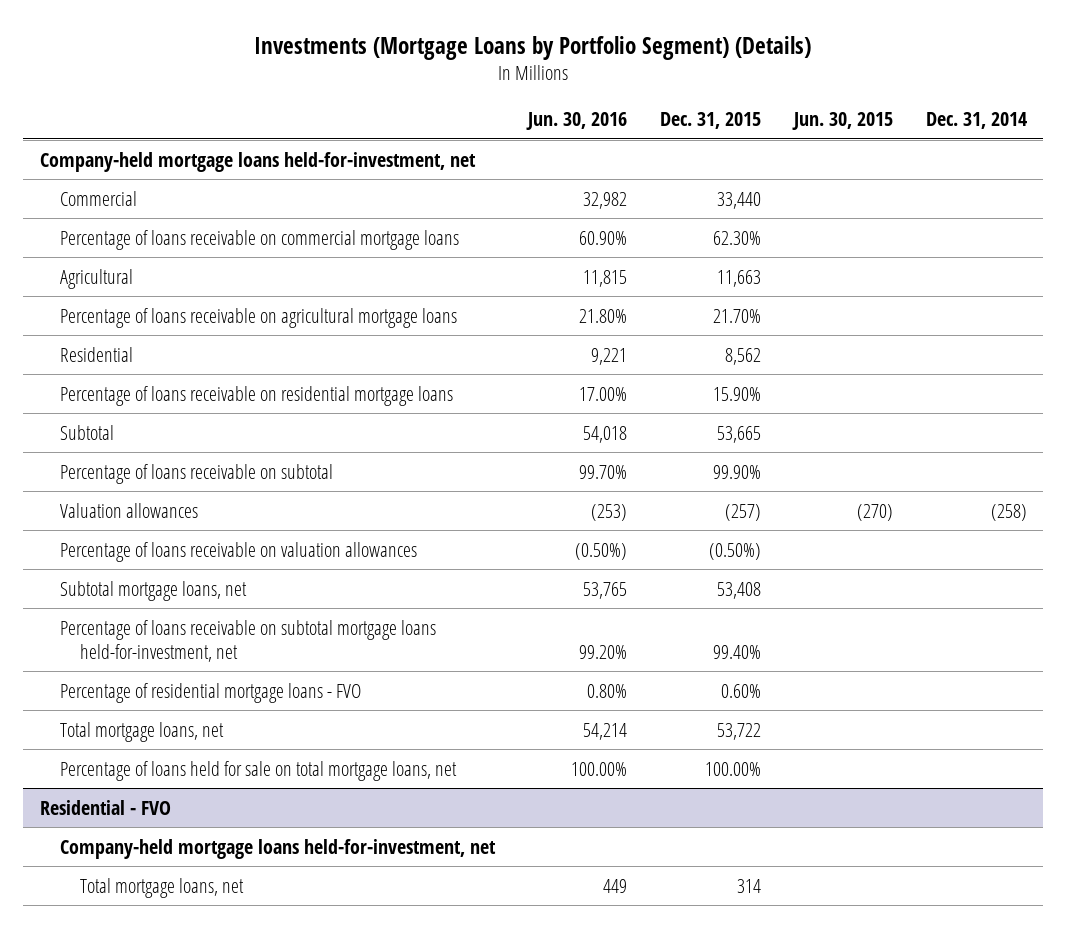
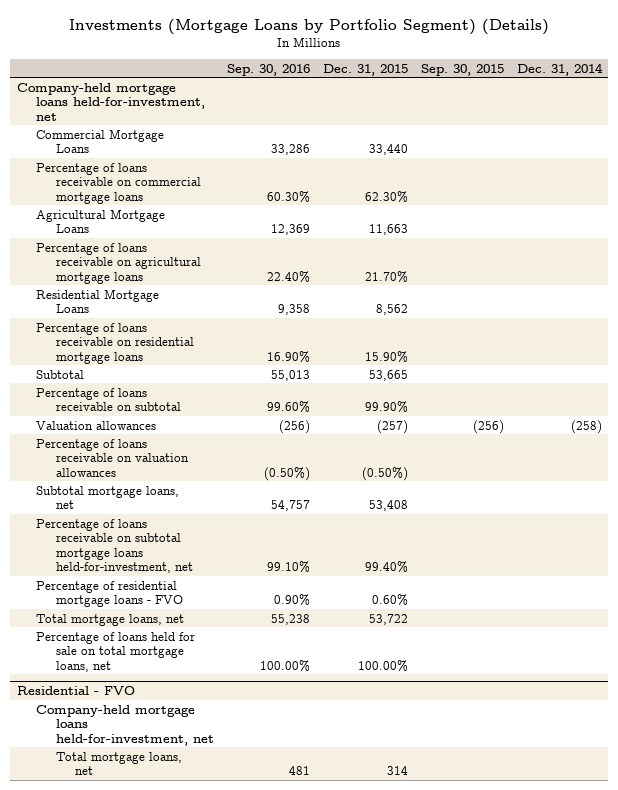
- | Jun. 30, 2016 | Dec. 31, 2015 | Jun. 30, 2015 | Dec. 31, 2014
+ | Sep. 30, 2016 | Dec. 31, 2015 | Sep. 30, 2015 | Dec. 31, 2014
- Commercial | 32,982 | 33,440 | |
+ Commercial Mortgage Loans | 33,286 | 33,440 | |
- Agricultural | 11,815 | 11,663 | |
+ Agricultural Mortgage Loans | 12,369 | 11,663 | |
- Residential | 9,221 | 8,562 | |
+ Residential Mortgage Loans | 9,358 | 8,562 | |

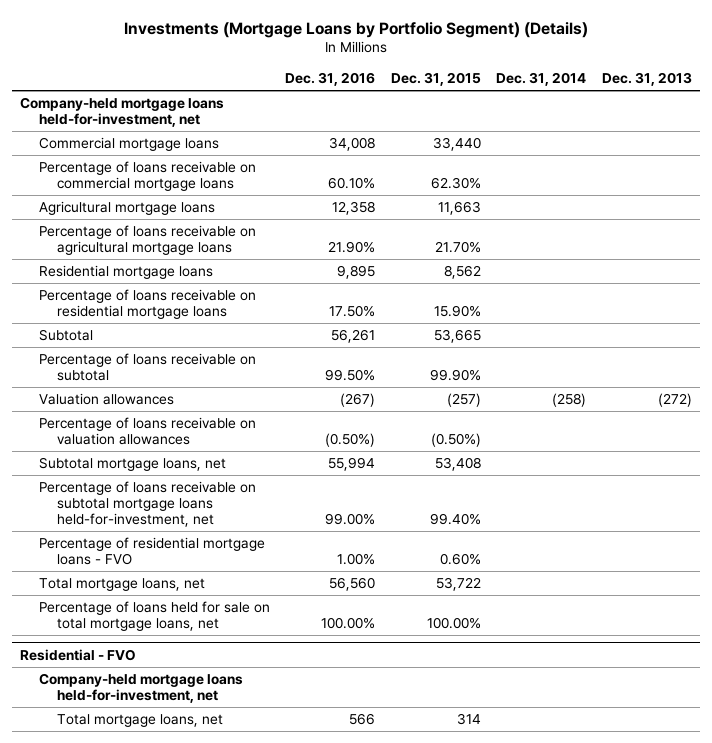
- | Sep. 30, 2016 | Dec. 31, 2015 | Sep. 30, 2015 | Dec. 31, 2014
+ | Dec. 31, 2016 | Dec. 31, 2015 | Dec. 31, 2014 | Dec. 31, 2013
- Commercial Mortgage Loans | 33,286 | 33,440 | |
+ Commercial mortgage loans | 34,008 | 33,440 | |
- Agricultural Mortgage Loans | 12,369 | 11,663 | |
+ Agricultural mortgage loans | 12,358 | 11,663 | |
- Residential Mortgage Loans | 9,358 | 8,562 | |
+ Residential mortgage loans | 9,895 | 8,562 | |

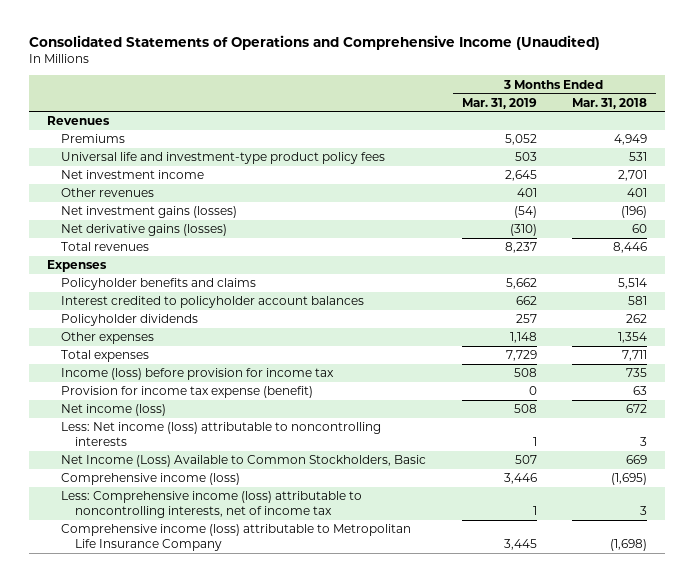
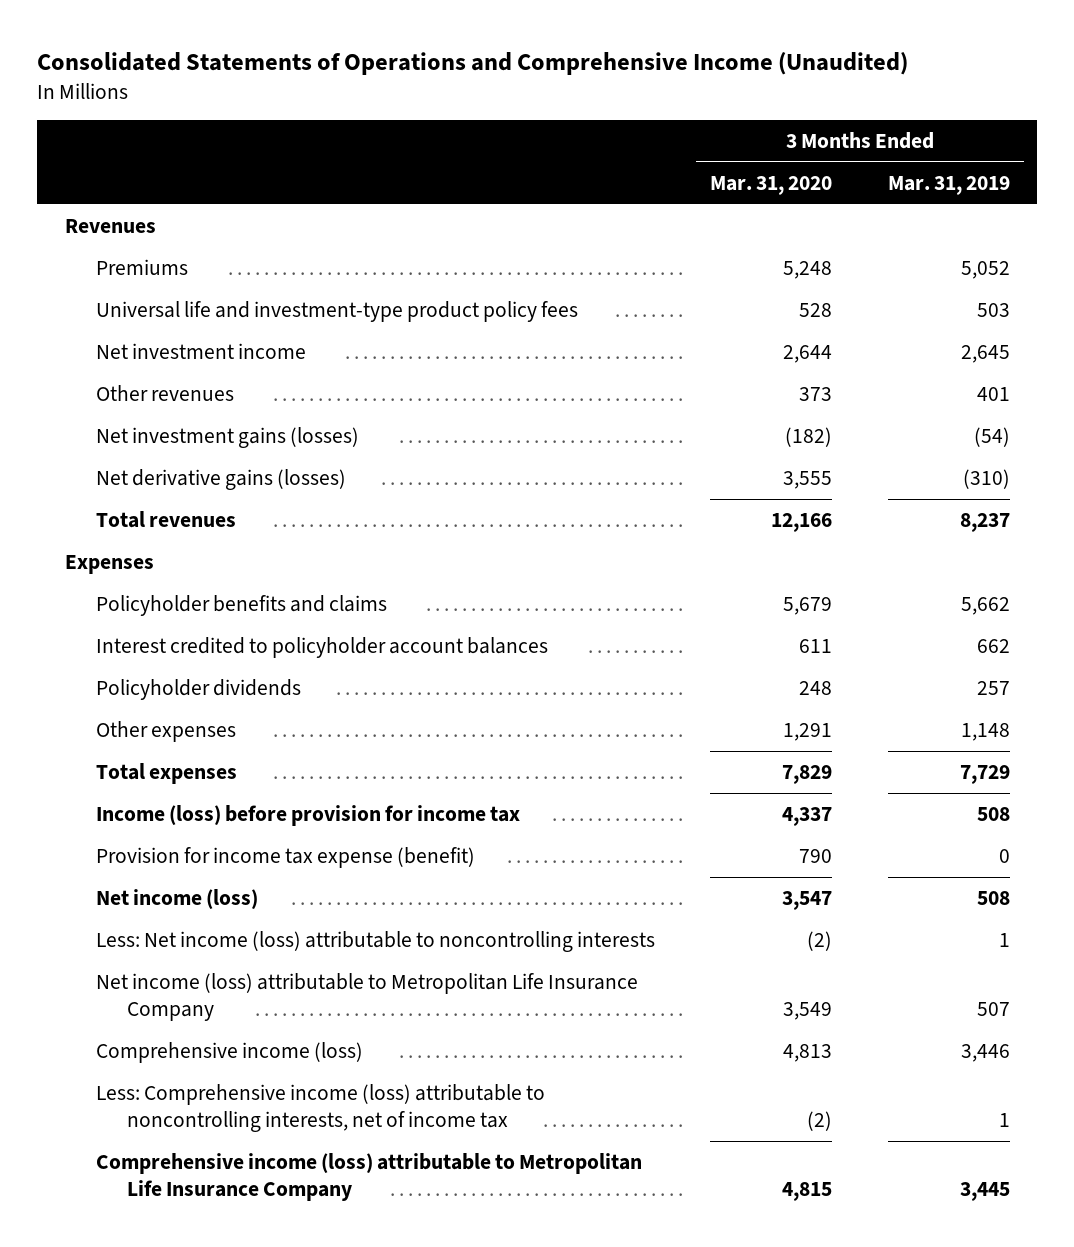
- | 3 Months Ended Mar. 31, 2019 | 3 Months Ended Mar. 31, 2018
+ | 3 Months Ended Mar. 31, 2020 | 3 Months Ended Mar. 31, 2019
- Net Income (Loss) Available to Common Stockholders, Basic | 507 | 669
+ Net income (loss) attributable to Metropolitan Life Insurance Company | 3,549 | 507

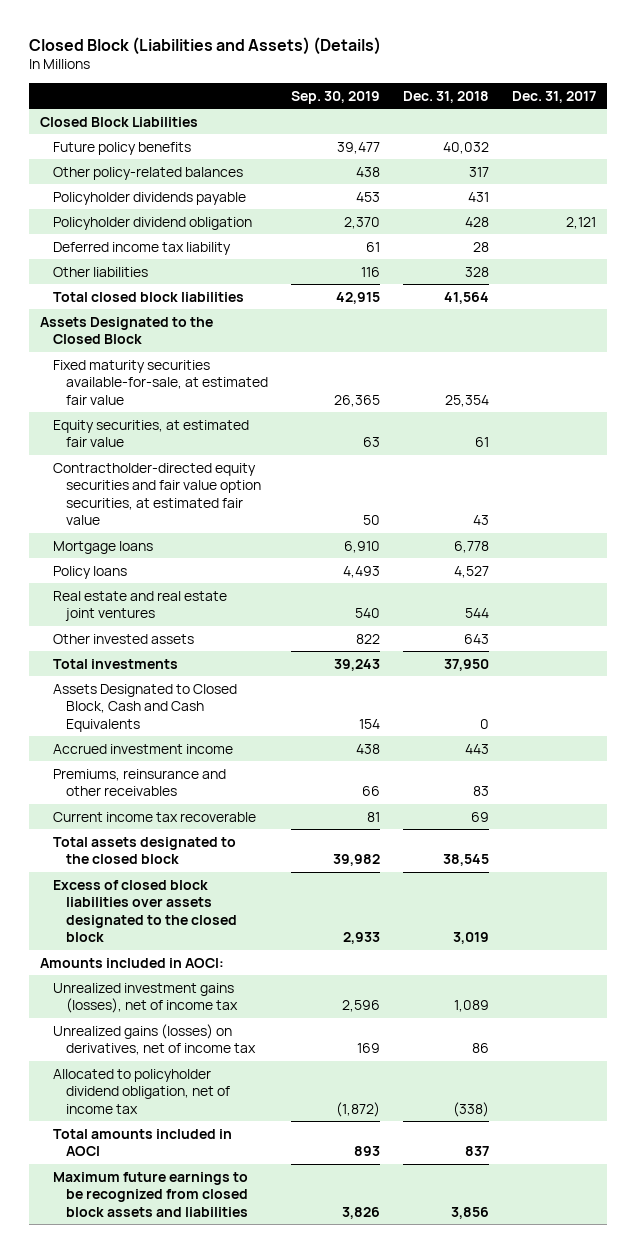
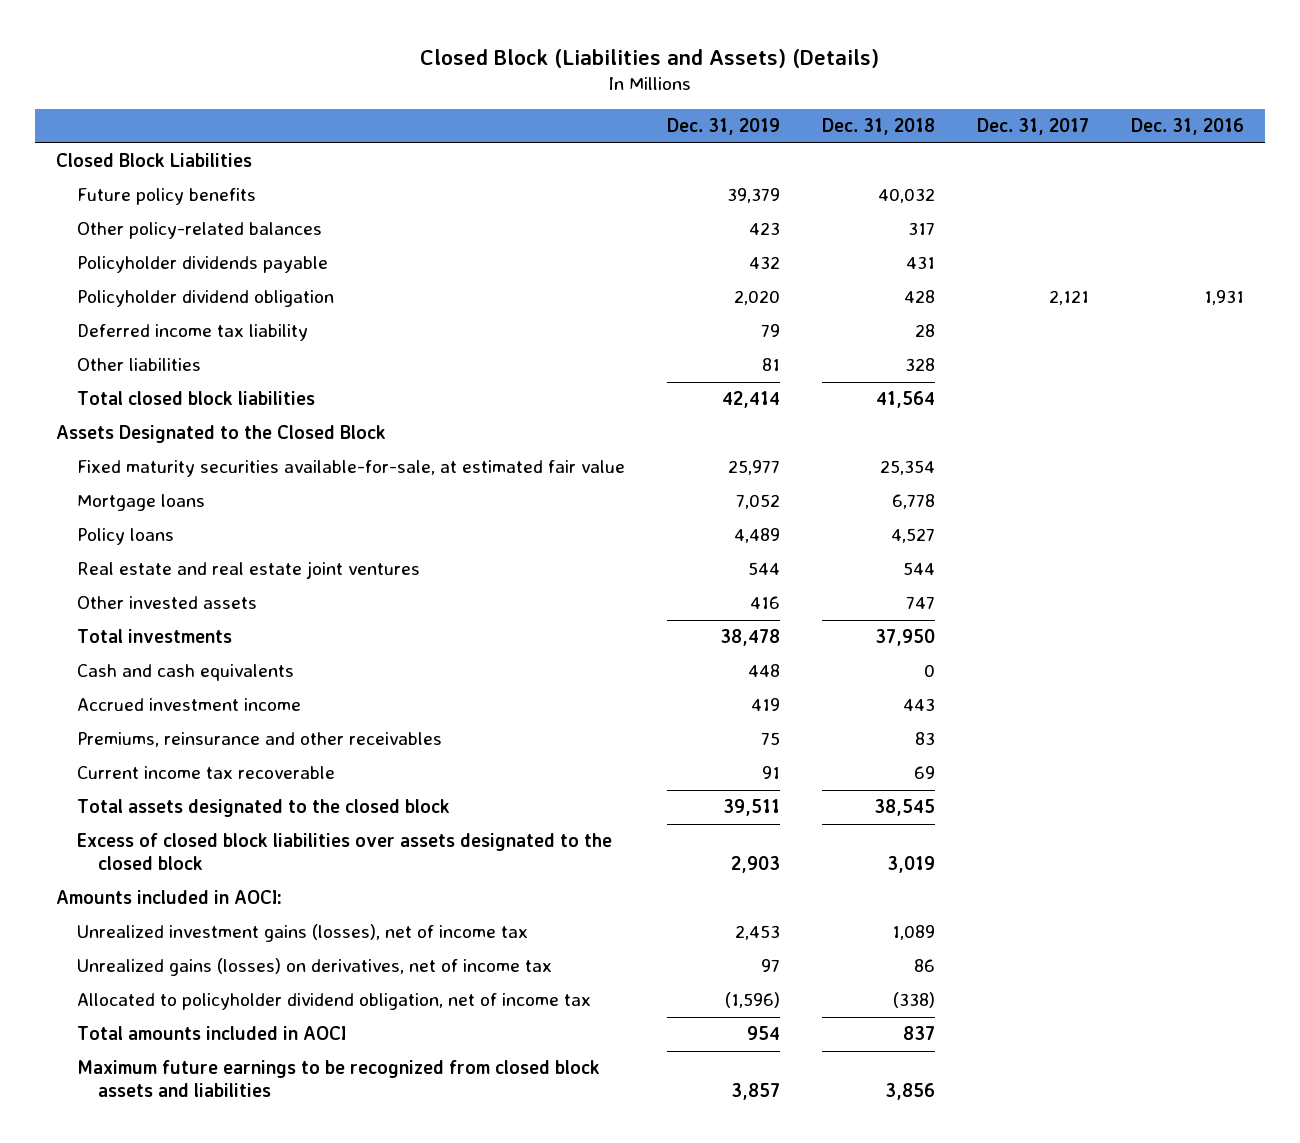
- | Sep. 30, 2019 | Dec. 31, 2018 | Dec. 31, 2017
+ | Dec. 31, 2019 | Dec. 31, 2018 | Dec. 31, 2017 | Dec. 31, 2016
- Equity securities, at estimated fair value | 63 | 61 |
- Contractholder-directed equity securities and fair value option securities, at estimated fair value | 50 | 43 |
- Other invested assets | 822 | 643 |
+ Other invested assets | 416 | 747 | |
- Assets Designated to Closed Block, Cash and Cash Equivalents | 154 | 0 |
+ Cash and cash equivalents | 448 | 0 | |

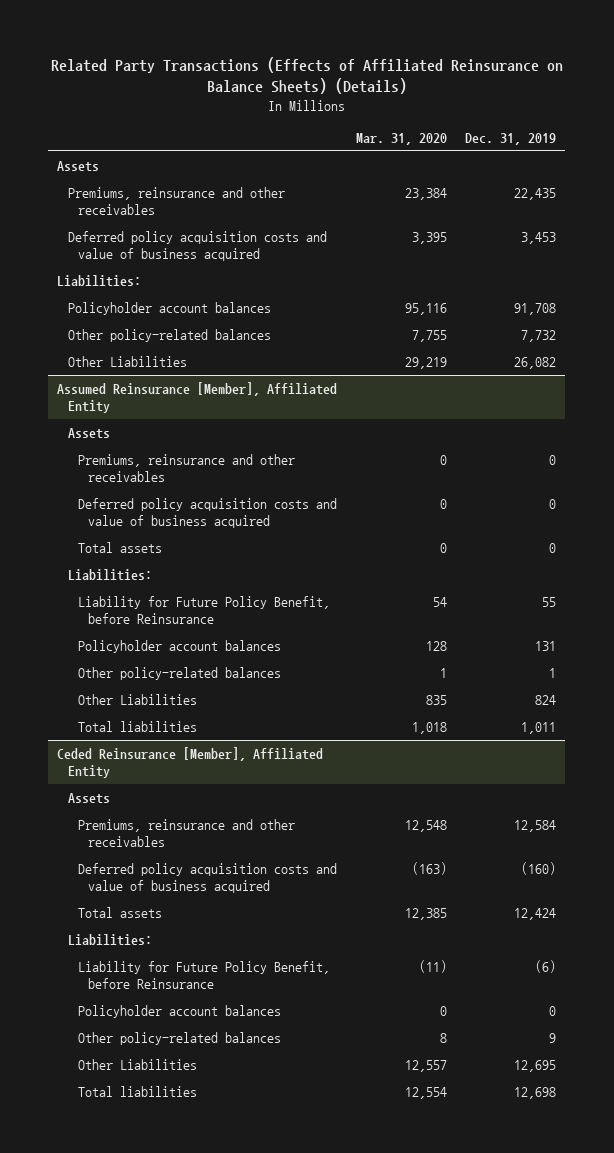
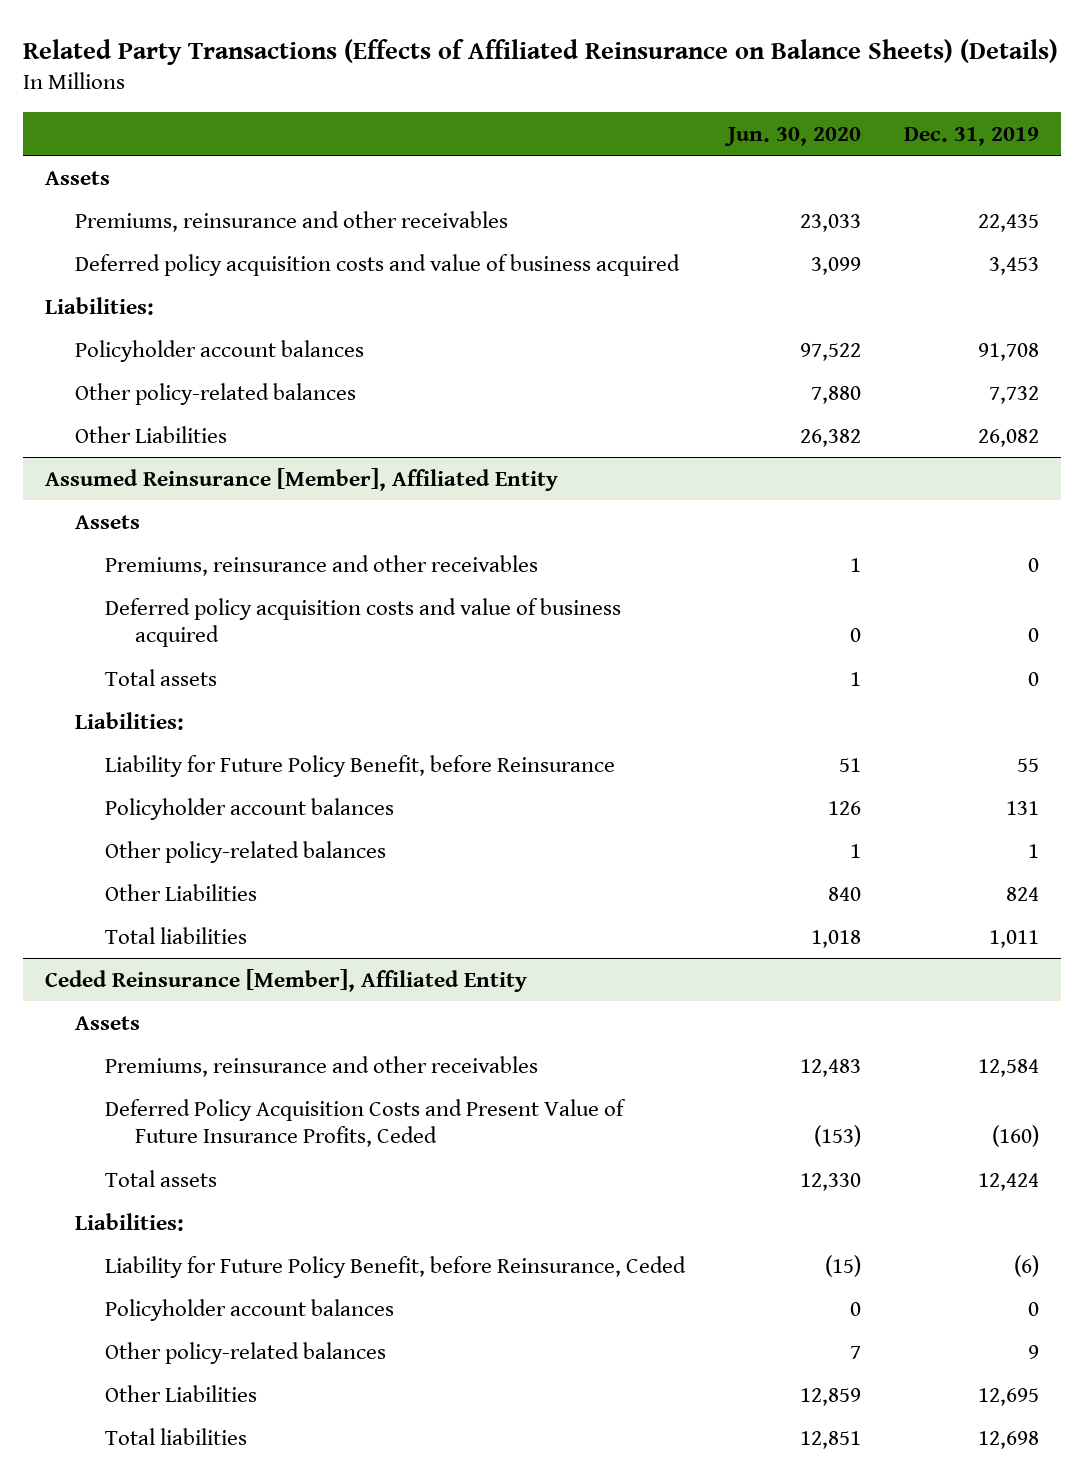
- | Mar. 31, 2020 | Dec. 31, 2019
+ | Jun. 30, 2020 | Dec. 31, 2019
@ Ceded Reinsurance [Member], Affiliated Entity
- Deferred policy acquisition costs and value of business acquired | (163) | (160)
+ Deferred Policy Acquisition Costs and Present Value of Future Insurance Profits, Ceded | (153) | (160)
- Liability for Future Policy Benefit, before Reinsurance | (11) | (6)
+ Liability for Future Policy Benefit, before Reinsurance, Ceded | (15) | (6)

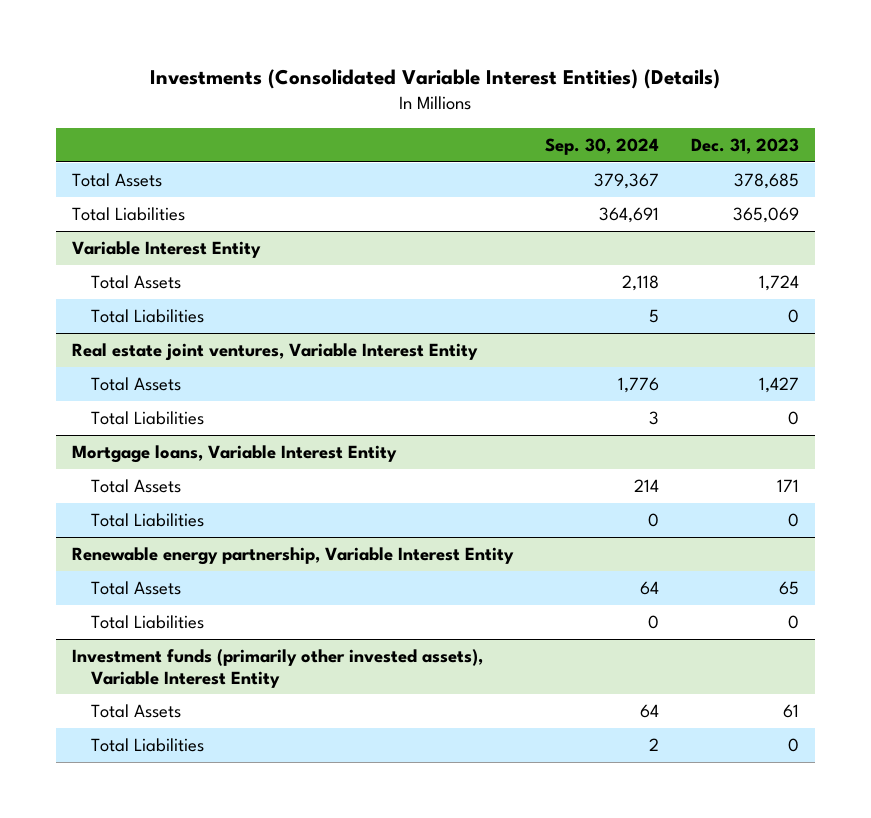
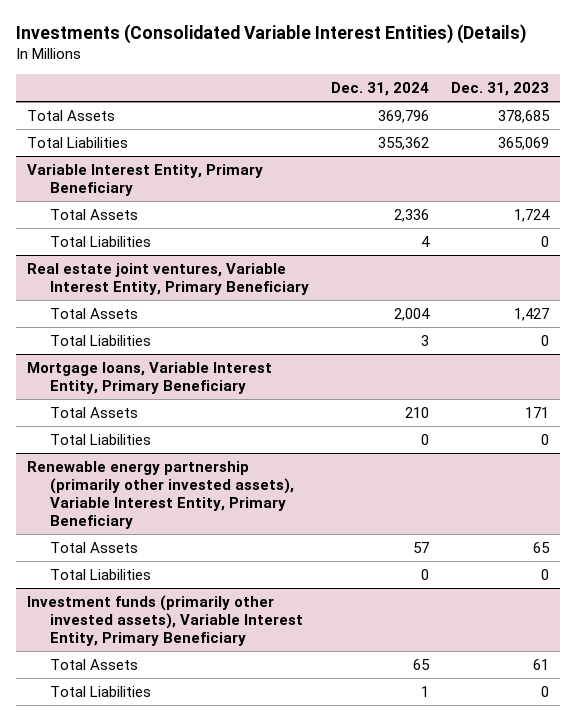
- | Sep. 30, 2024 | Dec. 31, 2023
+ | Dec. 31, 2024 | Dec. 31, 2023
- Variable Interest Entity
+ Variable Interest Entity, Primary Beneficiary
- Real estate joint ventures, Variable Interest Entity
+ Real estate joint ventures, Variable Interest Entity, Primary Beneficiary
- Mortgage loans, Variable Interest Entity
+ Mortgage loans, Variable Interest Entity, Primary Beneficiary
- Renewable energy partnership, Variable Interest Entity
+ Renewable energy partnership (primarily other invested assets), Variable Interest Entity, Primary Beneficiary
- Investment funds (primarily other invested assets), Variable Interest Entity
+ Investment funds (primarily other invested assets), Variable Interest Entity, Primary Beneficiary

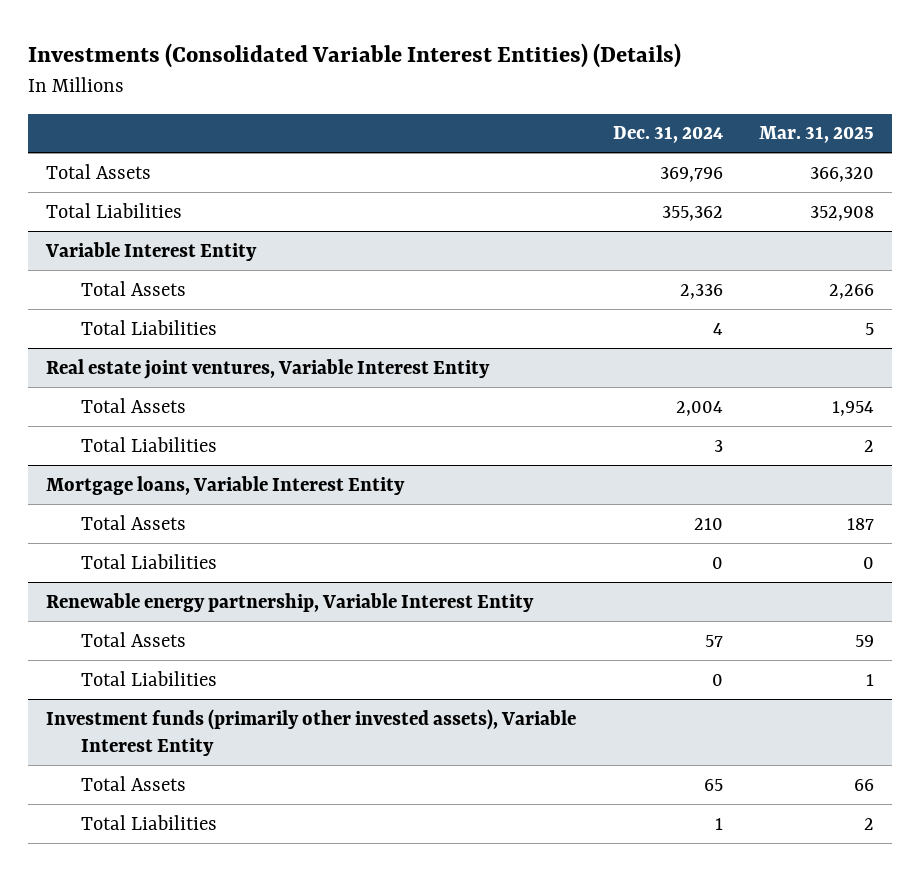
- | Dec. 31, 2024 | Dec. 31, 2023
+ | Dec. 31, 2024 | Mar. 31, 2025
- Variable Interest Entity, Primary Beneficiary
+ Variable Interest Entity
- Real estate joint ventures, Variable Interest Entity, Primary Beneficiary
+ Real estate joint ventures, Variable Interest Entity
- Mortgage loans, Variable Interest Entity, Primary Beneficiary
+ Mortgage loans, Variable Interest Entity
- Renewable energy partnership (primarily other invested assets), Variable Interest Entity, Primary Beneficiary
+ Renewable energy partnership, Variable Interest Entity
- Investment funds (primarily other invested assets), Variable Interest Entity, Primary Beneficiary
+ Investment funds (primarily other invested assets), Variable Interest Entity

